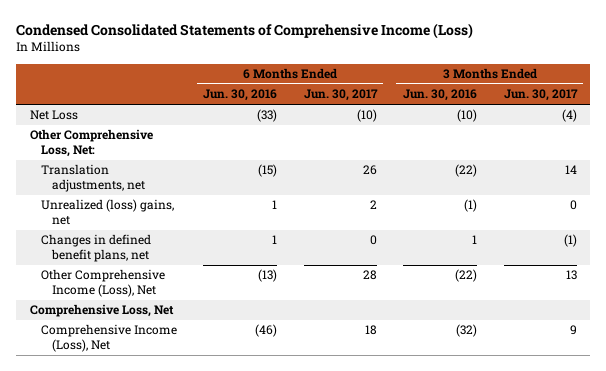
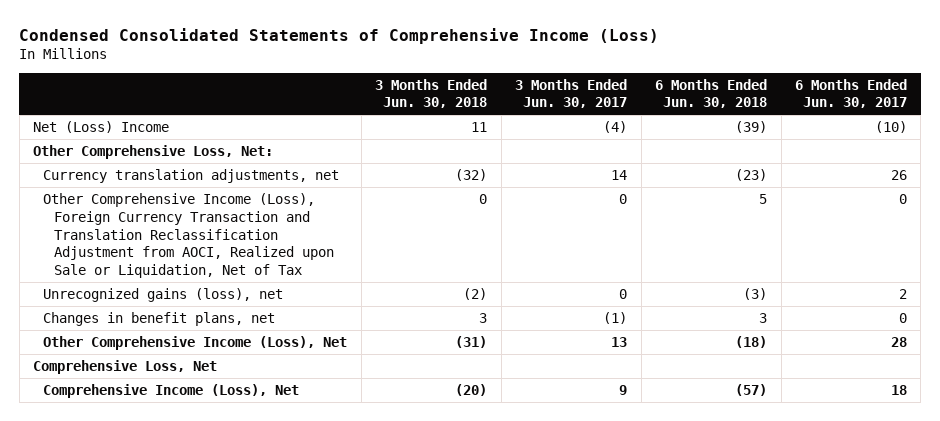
- | 6 Months Ended Jun. 30, 2016 | 6 Months Ended Jun. 30, 2017 | 3 Months Ended Jun. 30, 2016 | 3 Months Ended Jun. 30, 2017
+ | 3 Months Ended Jun. 30, 2018 | 3 Months Ended Jun. 30, 2017 | 6 Months Ended Jun. 30, 2018 | 6 Months Ended Jun. 30, 2017
- Net Loss | (33) | (10) | (10) | (4)
+ Net (Loss) Income | 11 | (4) | (39) | (10)
- Translation adjustments, net | (15) | 26 | (22) | 14
- Unrealized (loss) gains, net | 1 | 2 | (1) | 0
- Changes in defined benefit plans, net | 1 | 0 | 1 | (1)
+ Currency translation adjustments, net | (32) | 14 | (23) | 26
+ Other Comprehensive Income (Loss), Foreign Currency Transaction and Translation Reclassification Adjustment from AOCI, Realized upon Sale or Liquidation, Net of Tax | 0 | 0 | 5 | 0
+ Unrecognized gains (loss), net | (2) | 0 | (3) | 2
+ Changes in benefit plans, net | 3 | (1) | 3 | 0

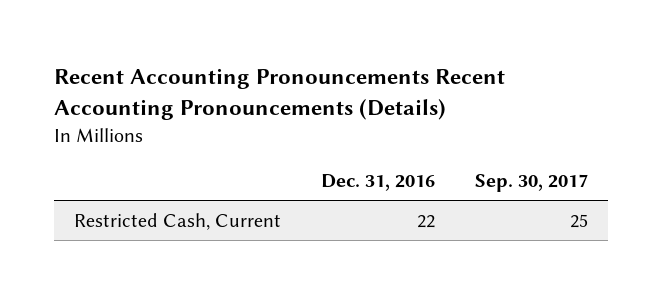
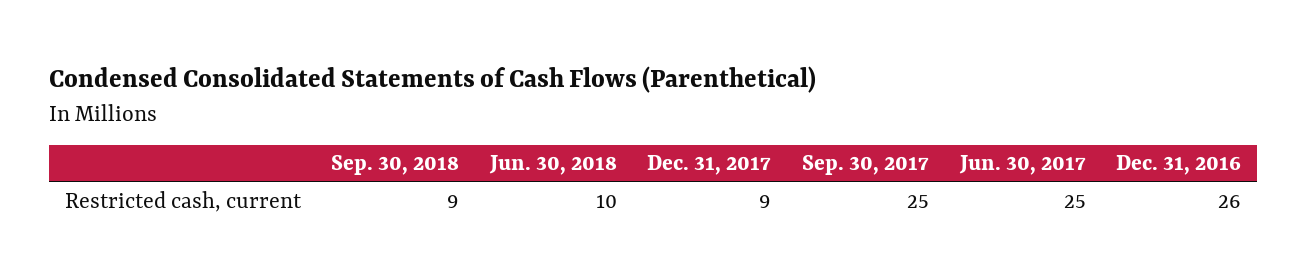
- Recent Accounting Pronouncements Recent Accounting Pronouncements (Details)
+ Condensed Consolidated Statements of Cash Flows (Parenthetical)
- | Dec. 31, 2016 | Sep. 30, 2017
+ | Sep. 30, 2018 | Jun. 30, 2018 | Dec. 31, 2017 | Sep. 30, 2017 | Jun. 30, 2017 | Dec. 31, 2016
- Restricted Cash, Current | 22 | 25
+ Restricted cash, current | 9 | 10 | 9 | 25 | 25 | 26

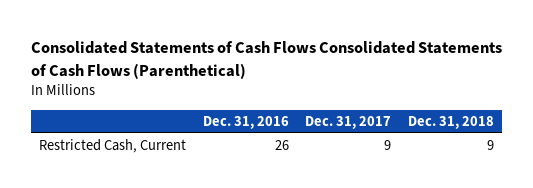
- Condensed Consolidated Statements of Cash Flows (Parenthetical)
+ Consolidated Statements of Cash Flows Consolidated Statements of Cash Flows (Parenthetical)
- | Sep. 30, 2018 | Jun. 30, 2018 | Dec. 31, 2017 | Sep. 30, 2017 | Jun. 30, 2017 | Dec. 31, 2016
+ | Dec. 31, 2016 | Dec. 31, 2017 | Dec. 31, 2018
- Restricted cash, current | 9 | 10 | 9 | 25 | 25 | 26
+ Restricted Cash, Current | 26 | 9 | 9

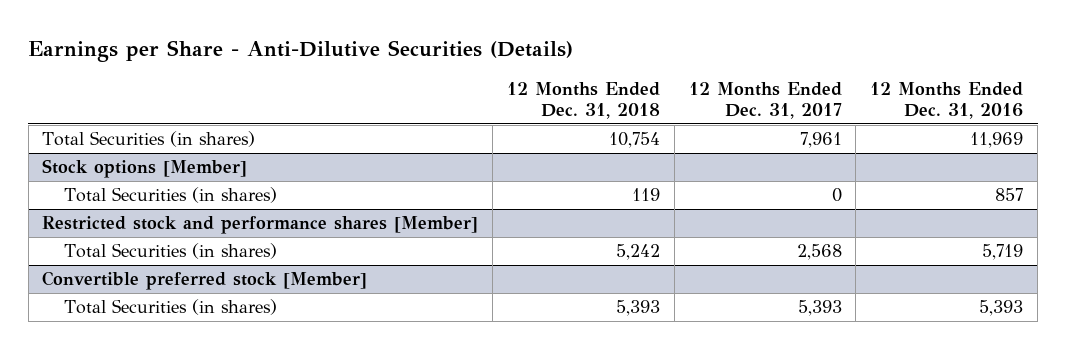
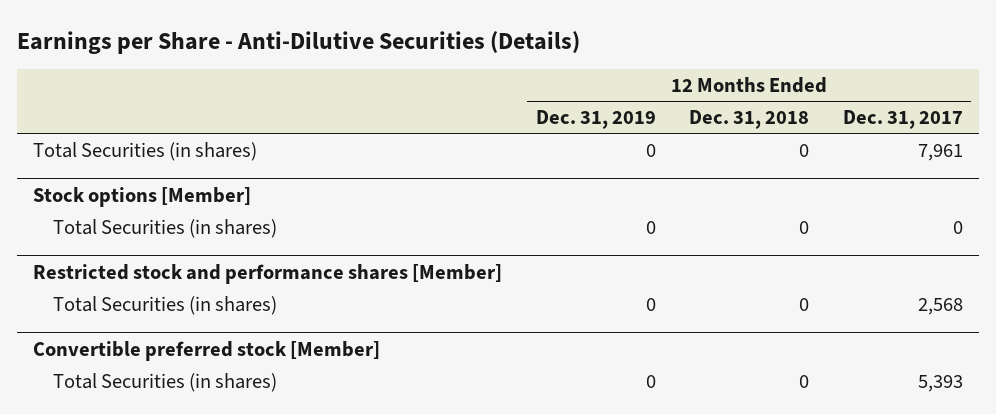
- | 12 Months Ended Dec. 31, 2018 | 12 Months Ended Dec. 31, 2017 | 12 Months Ended Dec. 31, 2016
+ | 12 Months Ended Dec. 31, 2019 | 12 Months Ended Dec. 31, 2018 | 12 Months Ended Dec. 31, 2017
- Total Securities (in shares) | 10,754 | 7,961 | 11,969
+ Total Securities (in shares) | 0 | 0 | 7,961
@ Stock options [Member]
- Total Securities (in shares) | 119 | 0 | 857
+ Total Securities (in shares) | 0 | 0 | 0
@ Restricted stock and performance shares [Member]
- Total Securities (in shares) | 5,242 | 2,568 | 5,719
+ Total Securities (in shares) | 0 | 0 | 2,568
@ Convertible preferred stock [Member]
- Total Securities (in shares) | 5,393 | 5,393 | 5,393
+ Total Securities (in shares) | 0 | 0 | 5,393

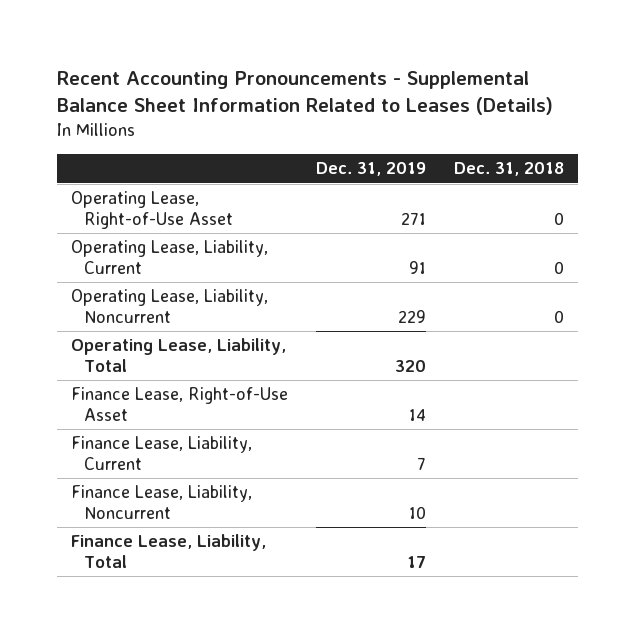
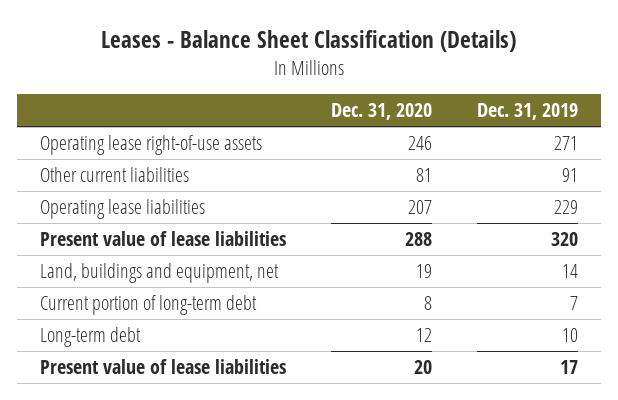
- Recent Accounting Pronouncements - Supplemental Balance Sheet Information Related to Leases (Details)
+ Leases - Balance Sheet Classification (Details)
- | Dec. 31, 2019 | Dec. 31, 2018
+ | Dec. 31, 2020 | Dec. 31, 2019
- Operating Lease, Right-of-Use Asset | 271 | 0
- Operating Lease, Liability, Current | 91 | 0
- Operating Lease, Liability, Noncurrent | 229 | 0
- Operating Lease, Liability, Total | 320 |
- Finance Lease, Right-of-Use Asset | 14 |
- Finance Lease, Liability, Current | 7 |
- Finance Lease, Liability, Noncurrent | 10 |
- Finance Lease, Liability, Total | 17 |
+ Operating lease right-of-use assets | 246 | 271
+ Other current liabilities | 81 | 91
+ Operating lease liabilities | 207 | 229
+ Present value of lease liabilities | 288 | 320
+ Land, buildings and equipment, net | 19 | 14
+ Current portion of long-term debt | 8 | 7
+ Long-term debt | 12 | 10
+ Present value of lease liabilities | 20 | 17

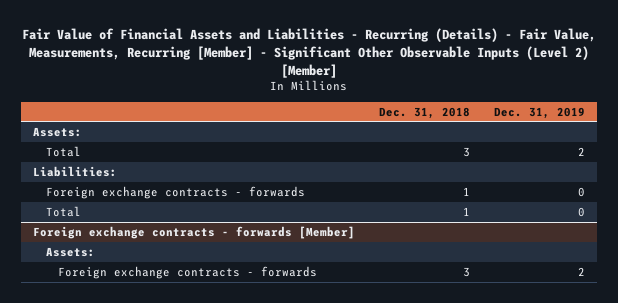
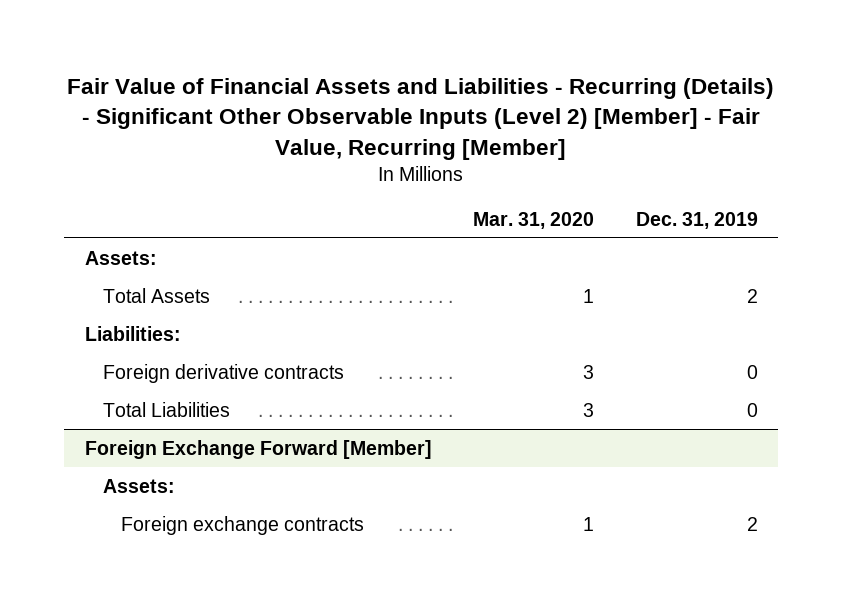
- Fair Value of Financial Assets and Liabilities - Recurring (Details) - Fair Value, Measurements, Recurring [Member] - Significant Other Observable Inputs (Level 2) [Member]
+ Fair Value of Financial Assets and Liabilities - Recurring (Details) - Significant Other Observable Inputs (Level 2) [Member] - Fair Value, Recurring [Member]
- | Dec. 31, 2018 | Dec. 31, 2019
+ | Mar. 31, 2020 | Dec. 31, 2019
- Total | 3 | 2
+ Total Assets | 1 | 2
- Foreign exchange contracts - forwards | 1 | 0
- Total | 1 | 0
- Foreign exchange contracts - forwards [Member]
+ Foreign derivative contracts | 3 | 0
+ Total Liabilities | 3 | 0
+ Foreign Exchange Forward [Member]
- Foreign exchange contracts - forwards | 3 | 2
+ Foreign exchange contracts | 1 | 2

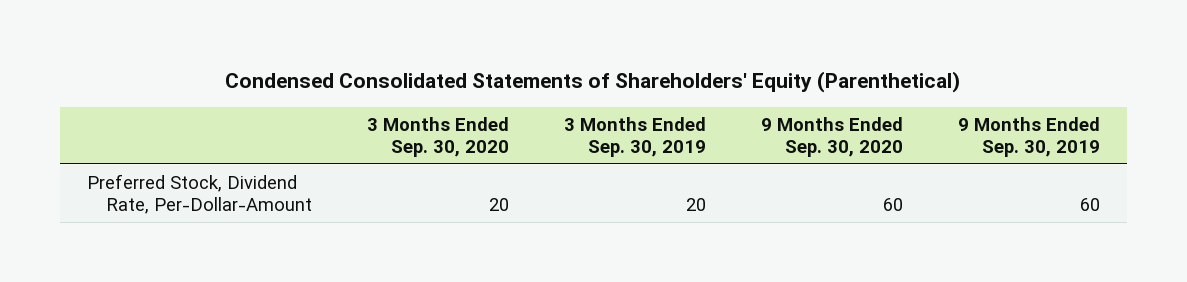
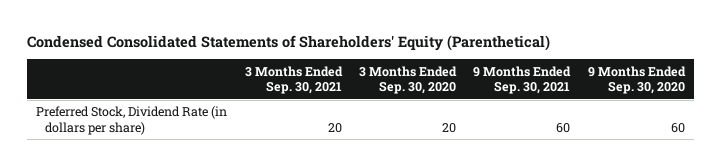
- | 3 Months Ended Sep. 30, 2020 | 3 Months Ended Sep. 30, 2019 | 9 Months Ended Sep. 30, 2020 | 9 Months Ended Sep. 30, 2019
+ | 3 Months Ended Sep. 30, 2021 | 3 Months Ended Sep. 30, 2020 | 9 Months Ended Sep. 30, 2021 | 9 Months Ended Sep. 30, 2020
- Preferred Stock, Dividend Rate, Per-Dollar-Amount | 20 | 20 | 60 | 60
+ Preferred Stock, Dividend Rate (in dollars per share) | 20 | 20 | 60 | 60

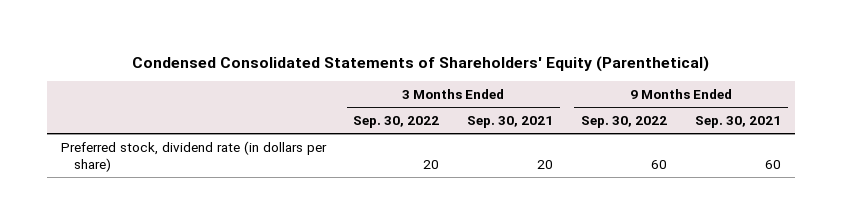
- | 3 Months Ended Sep. 30, 2021 | 3 Months Ended Sep. 30, 2020 | 9 Months Ended Sep. 30, 2021 | 9 Months Ended Sep. 30, 2020
+ | 3 Months Ended Sep. 30, 2022 | 3 Months Ended Sep. 30, 2021 | 9 Months Ended Sep. 30, 2022 | 9 Months Ended Sep. 30, 2021
- Preferred Stock, Dividend Rate (in dollars per share) | 20 | 20 | 60 | 60
+ Preferred stock, dividend rate (in dollars per share) | 20 | 20 | 60 | 60

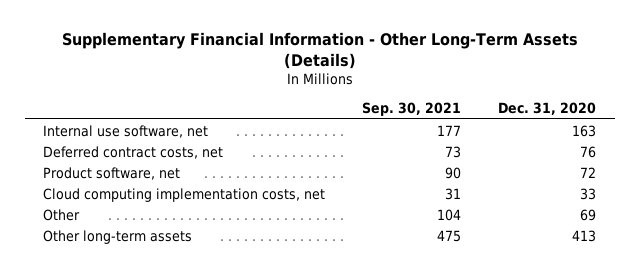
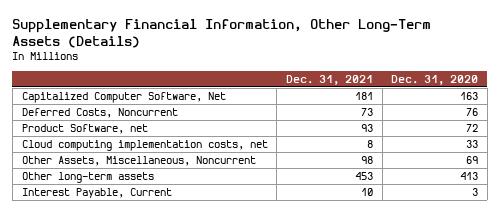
- Supplementary Financial Information - Other Long-Term Assets (Details)
+ Supplementary Financial Information, Other Long-Term Assets (Details)
- | Sep. 30, 2021 | Dec. 31, 2020
+ | Dec. 31, 2021 | Dec. 31, 2020
- Internal use software, net | 177 | 163
- Deferred contract costs, net | 73 | 76
- Product software, net | 90 | 72
+ Capitalized Computer Software, Net | 181 | 163
+ Deferred Costs, Noncurrent | 73 | 76
+ Product Software, net | 93 | 72
- Other | 104 | 69
+ Other Assets, Miscellaneous, Noncurrent | 98 | 69
+ Interest Payable, Current | 10 | 3

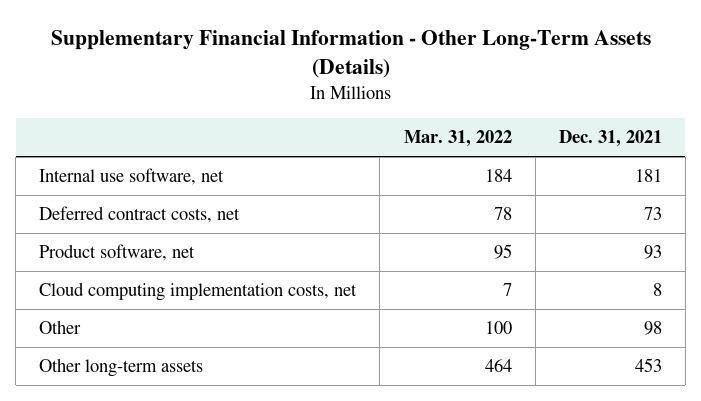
- Supplementary Financial Information, Other Long-Term Assets (Details)
+ Supplementary Financial Information - Other Long-Term Assets (Details)
- | Dec. 31, 2021 | Dec. 31, 2020
+ | Mar. 31, 2022 | Dec. 31, 2021
- Capitalized Computer Software, Net | 181 | 163
- Deferred Costs, Noncurrent | 73 | 76
- Product Software, net | 93 | 72
+ Internal use software, net | 184 | 181
+ Deferred contract costs, net | 78 | 73
+ Product software, net | 95 | 93
- Other Assets, Miscellaneous, Noncurrent | 98 | 69
+ Other | 100 | 98
- Interest Payable, Current | 10 | 3

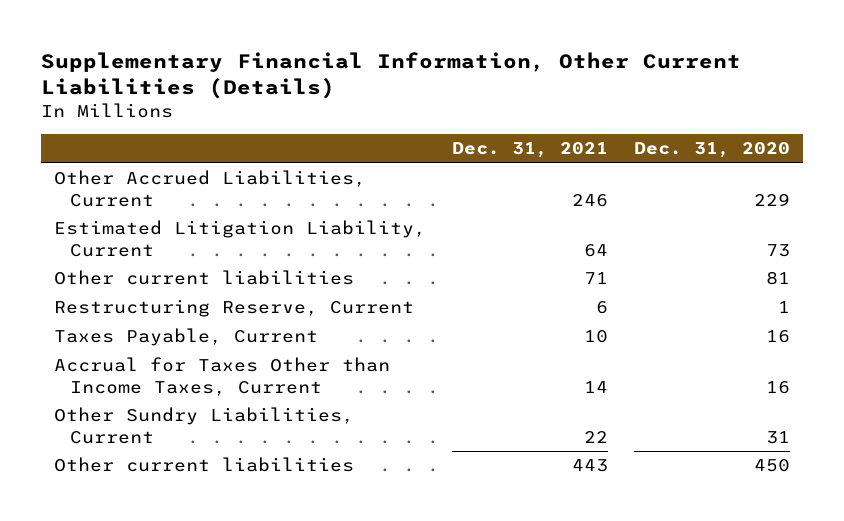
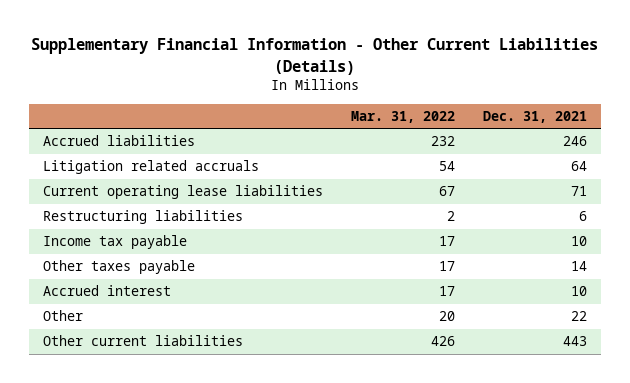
- Supplementary Financial Information, Other Current Liabilities (Details)
+ Supplementary Financial Information - Other Current Liabilities (Details)
- | Dec. 31, 2021 | Dec. 31, 2020
+ | Mar. 31, 2022 | Dec. 31, 2021
- Other Accrued Liabilities, Current | 246 | 229
- Estimated Litigation Liability, Current | 64 | 73
- Other current liabilities | 71 | 81
- Restructuring Reserve, Current | 6 | 1
- Taxes Payable, Current | 10 | 16
- Accrual for Taxes Other than Income Taxes, Current | 14 | 16
- Other Sundry Liabilities, Current | 22 | 31
+ Accrued liabilities | 232 | 246
+ Litigation related accruals | 54 | 64
+ Current operating lease liabilities | 67 | 71
+ Restructuring liabilities | 2 | 6
+ Income tax payable | 17 | 10
+ Other taxes payable | 17 | 14
+ Accrued interest | 17 | 10
+ Other | 20 | 22

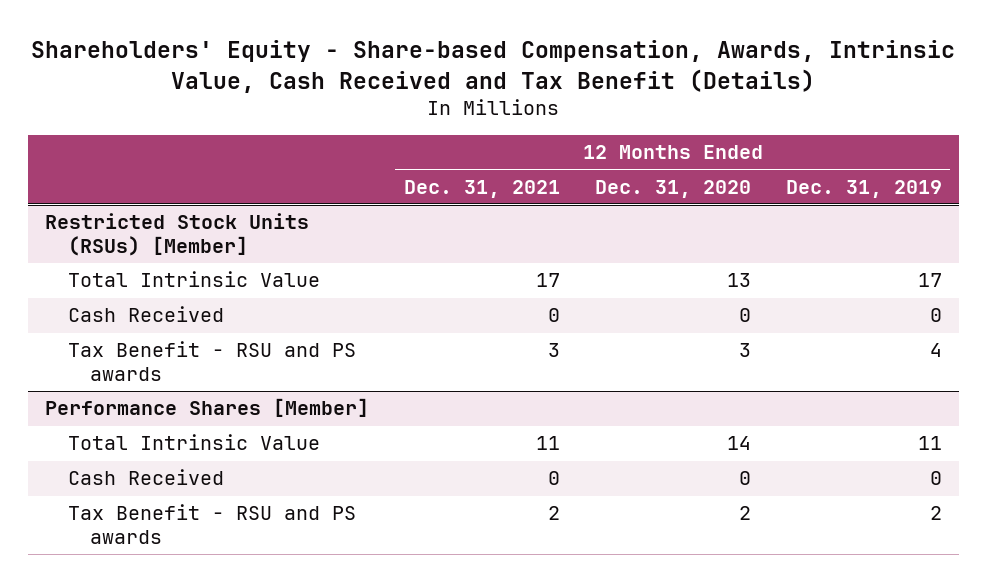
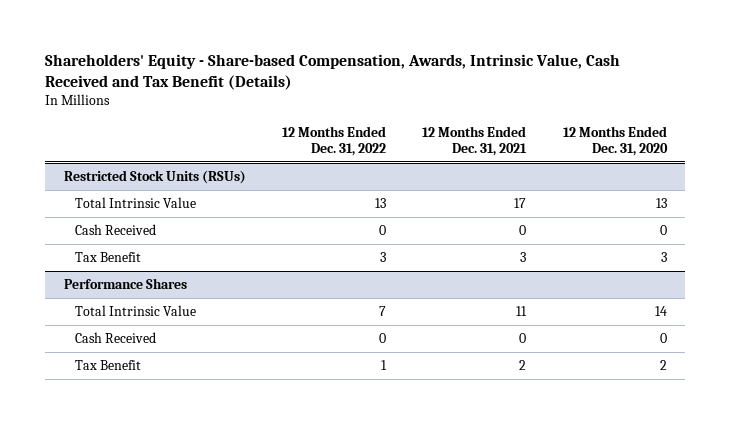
- | 12 Months Ended Dec. 31, 2021 | 12 Months Ended Dec. 31, 2020 | 12 Months Ended Dec. 31, 2019
+ | 12 Months Ended Dec. 31, 2022 | 12 Months Ended Dec. 31, 2021 | 12 Months Ended Dec. 31, 2020
- Restricted Stock Units (RSUs) [Member]
+ Restricted Stock Units (RSUs)
- Tax Benefit - RSU and PS awards | 3 | 3 | 4
- Performance Shares [Member]
+ Tax Benefit | 3 | 3 | 3
+ Performance Shares
- Tax Benefit - RSU and PS awards | 2 | 2 | 2
+ Tax Benefit | 1 | 2 | 2

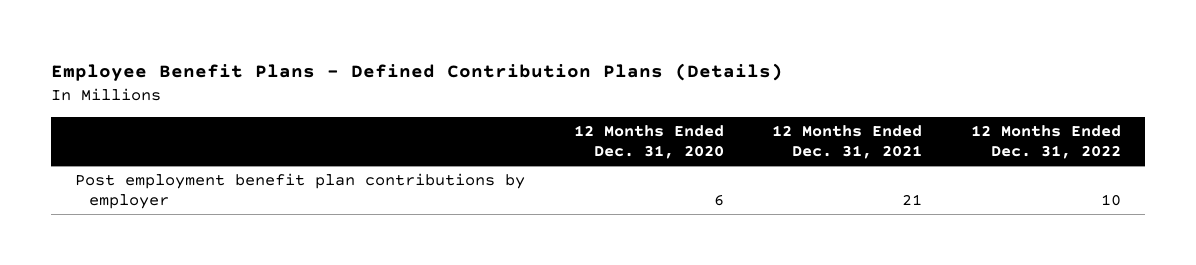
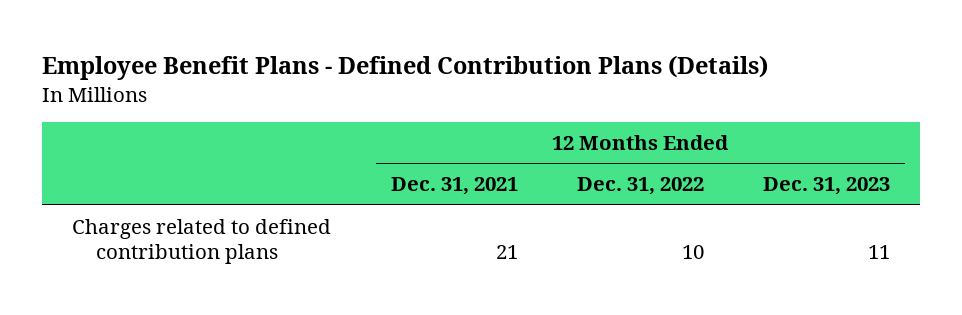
- | 12 Months Ended Dec. 31, 2020 | 12 Months Ended Dec. 31, 2021 | 12 Months Ended Dec. 31, 2022
+ | 12 Months Ended Dec. 31, 2021 | 12 Months Ended Dec. 31, 2022 | 12 Months Ended Dec. 31, 2023
- Post employment benefit plan contributions by employer | 6 | 21 | 10
+ Charges related to defined contribution plans | 21 | 10 | 11

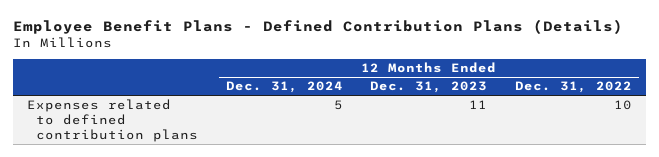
- | 12 Months Ended Dec. 31, 2021 | 12 Months Ended Dec. 31, 2022 | 12 Months Ended Dec. 31, 2023
+ | 12 Months Ended Dec. 31, 2024 | 12 Months Ended Dec. 31, 2023 | 12 Months Ended Dec. 31, 2022
- Charges related to defined contribution plans | 21 | 10 | 11
+ Expenses related to defined contribution plans | 5 | 11 | 10

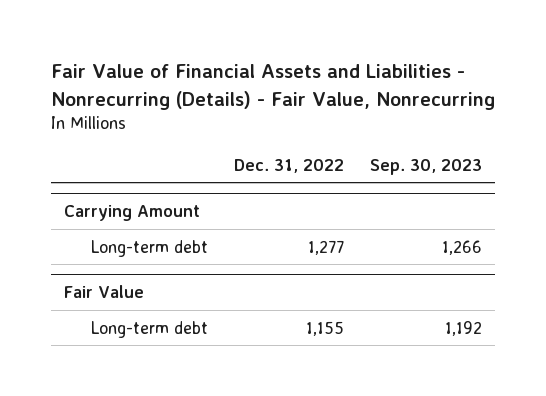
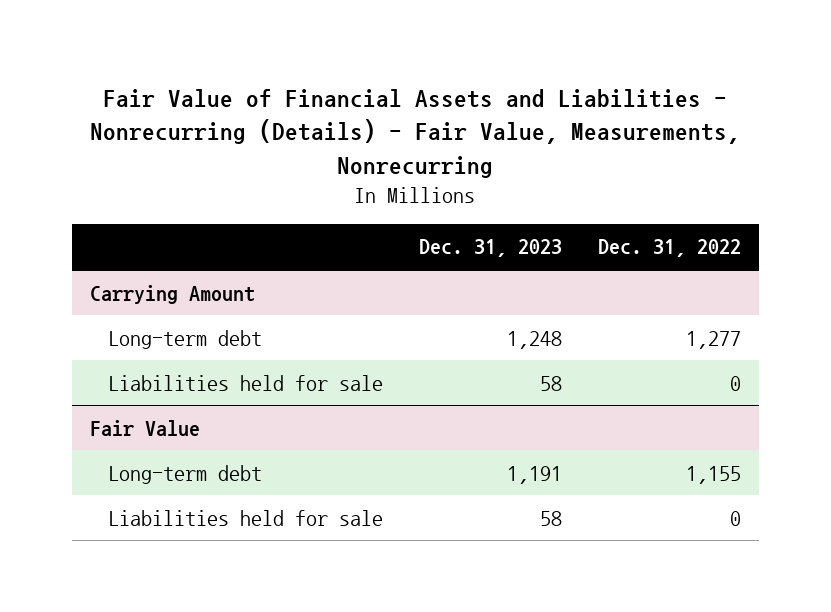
- Fair Value of Financial Assets and Liabilities - Nonrecurring (Details) - Fair Value, Nonrecurring
+ Fair Value of Financial Assets and Liabilities - Nonrecurring (Details) - Fair Value, Measurements, Nonrecurring
- | Dec. 31, 2022 | Sep. 30, 2023
+ | Dec. 31, 2023 | Dec. 31, 2022
@ Carrying Amount
+ Liabilities held for sale | 58 | 0
@ Fair Value
+ Liabilities held for sale | 58 | 0

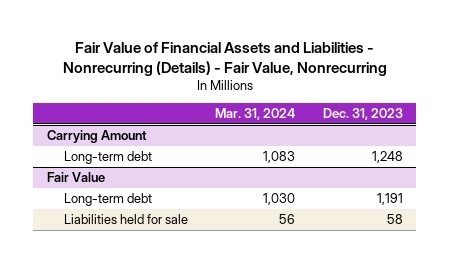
- Fair Value of Financial Assets and Liabilities - Nonrecurring (Details) - Fair Value, Measurements, Nonrecurring
+ Fair Value of Financial Assets and Liabilities - Nonrecurring (Details) - Fair Value, Nonrecurring
- | Dec. 31, 2023 | Dec. 31, 2022
+ | Mar. 31, 2024 | Dec. 31, 2023
@ Carrying Amount
- Liabilities held for sale | 58 | 0

